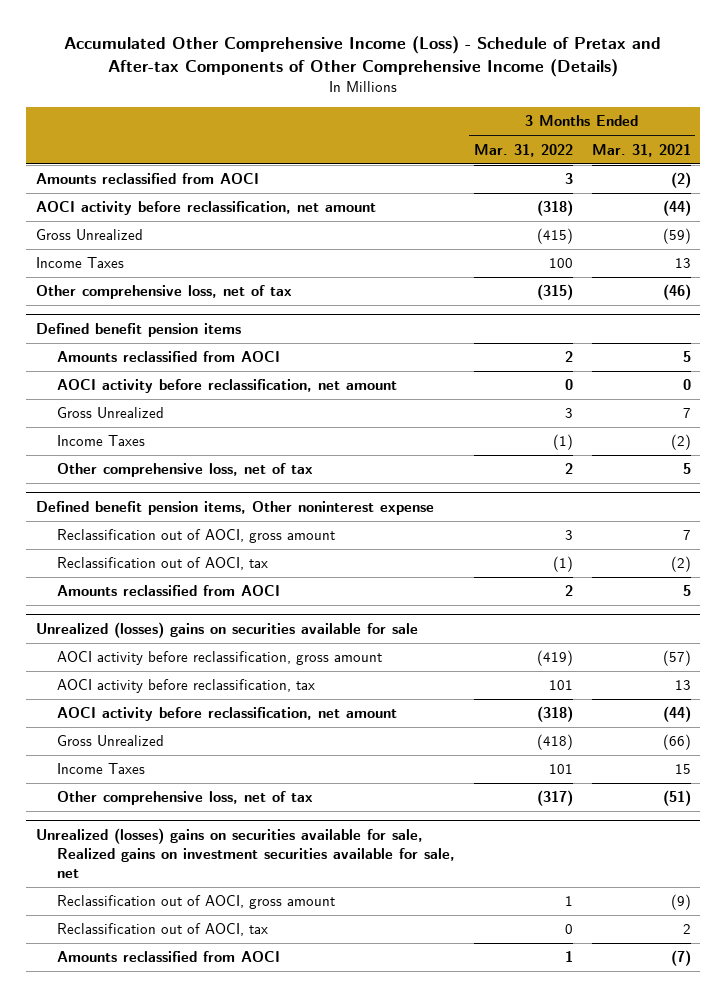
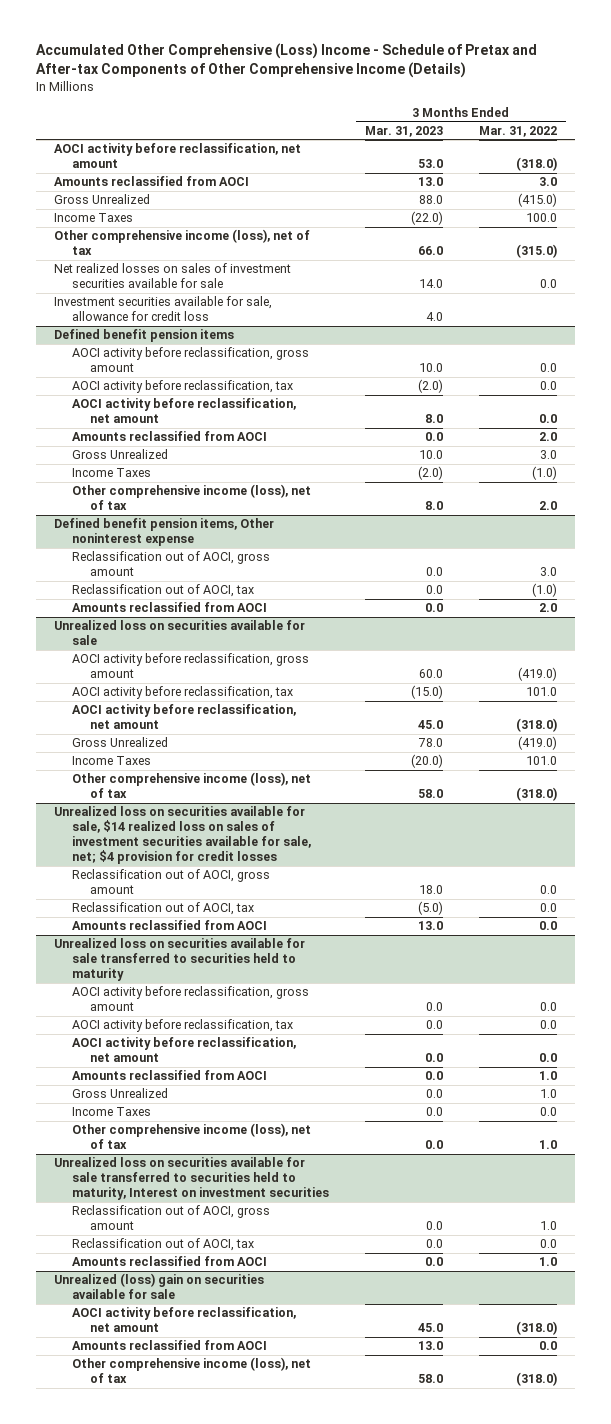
- Accumulated Other Comprehensive Income (Loss) - Schedule of Pretax and After-tax Components of Other Comprehensive Income (Details)
+ Accumulated Other Comprehensive (Loss) Income - Schedule of Pretax and After-tax Components of Other Comprehensive Income (Details)
- | 3 Months Ended Mar. 31, 2022 | 3 Months Ended Mar. 31, 2021
+ | 3 Months Ended Mar. 31, 2023 | 3 Months Ended Mar. 31, 2022
- Amounts reclassified from AOCI | 3 | (2)
- AOCI activity before reclassification, net amount | (318) | (44)
- Gross Unrealized | (415) | (59)
- Income Taxes | 100 | 13
- Other comprehensive loss, net of tax | (315) | (46)
+ AOCI activity before reclassification, net amount | 53.0 | (318.0)
+ Amounts reclassified from AOCI | 13.0 | 3.0
+ Gross Unrealized | 88.0 | (415.0)
+ Income Taxes | (22.0) | 100.0
+ Other comprehensive income (loss), net of tax | 66.0 | (315.0)
+ Net realized losses on sales of investment securities available for sale | 14.0 | 0.0
+ Investment securities available for sale, allowance for credit loss | 4.0 |
@ Defined benefit pension items
- Amounts reclassified from AOCI | 2 | 5
- AOCI activity before reclassification, net amount | 0 | 0
- Gross Unrealized | 3 | 7
- Income Taxes | (1) | (2)
- Other comprehensive loss, net of tax | 2 | 5
+ AOCI activity before reclassification, gross amount | 10.0 | 0.0
+ AOCI activity before reclassification, tax | (2.0) | 0.0
+ AOCI activity before reclassification, net amount | 8.0 | 0.0
+ Amounts reclassified from AOCI | 0.0 | 2.0
+ Gross Unrealized | 10.0 | 3.0
+ Income Taxes | (2.0) | (1.0)
+ Other comprehensive income (loss), net of tax | 8.0 | 2.0
@ Defined benefit pension items, Other noninterest expense
- Reclassification out of AOCI, gross amount | 3 | 7
- Reclassification out of AOCI, tax | (1) | (2)
- Amounts reclassified from AOCI | 2 | 5
- Unrealized (losses) gains on securities available for sale
- AOCI activity before reclassification, gross amount | (419) | (57)
- AOCI activity before reclassification, tax | 101 | 13
- AOCI activity before reclassification, net amount | (318) | (44)
- Gross Unrealized | (418) | (66)
- Income Taxes | 101 | 15
- Other comprehensive loss, net of tax | (317) | (51)
- Unrealized (losses) gains on securities available for sale, Realized gains on investment securities available for sale, net
- Reclassification out of AOCI, gross amount | 1 | (9)
- Reclassification out of AOCI, tax | 0 | 2
- Amounts reclassified from AOCI | 1 | (7)
@ Defined benefit pension items, Other noninterest expense
+ Reclassification out of AOCI, gross amount | 0.0 | 3.0
+ Reclassification out of AOCI, tax | 0.0 | (1.0)
+ Amounts reclassified from AOCI | 0.0 | 2.0
+ Unrealized loss on securities available for sale
+ AOCI activity before reclassification, gross amount | 60.0 | (419.0)
+ AOCI activity before reclassification, tax | (15.0) | 101.0
+ AOCI activity before reclassification, net amount | 45.0 | (318.0)
+ Gross Unrealized | 78.0 | (419.0)
+ Income Taxes | (20.0) | 101.0
+ Other comprehensive income (loss), net of tax | 58.0 | (318.0)
+ Unrealized loss on securities available for sale, $14 realized loss on sales of investment securities available for sale, net; $4 provision for credit losses
+ Reclassification out of AOCI, gross amount | 18.0 | 0.0
+ Reclassification out of AOCI, tax | (5.0) | 0.0
+ Amounts reclassified from AOCI | 13.0 | 0.0
+ Unrealized loss on securities available for sale transferred to securities held to maturity
+ AOCI activity before reclassification, gross amount | 0.0 | 0.0
+ AOCI activity before reclassification, tax | 0.0 | 0.0
+ AOCI activity before reclassification, net amount | 0.0 | 0.0
+ Amounts reclassified from AOCI | 0.0 | 1.0
+ Gross Unrealized | 0.0 | 1.0
+ Income Taxes | 0.0 | 0.0
+ Other comprehensive income (loss), net of tax | 0.0 | 1.0
+ Unrealized loss on securities available for sale transferred to securities held to maturity, Interest on investment securities
+ Reclassification out of AOCI, gross amount | 0.0 | 1.0
+ Reclassification out of AOCI, tax | 0.0 | 0.0
+ Amounts reclassified from AOCI | 0.0 | 1.0
+ Unrealized (loss) gain on securities available for sale
+ AOCI activity before reclassification, net amount | 45.0 | (318.0)
+ Amounts reclassified from AOCI | 13.0 | 0.0
+ Other comprehensive income (loss), net of tax | 58.0 | (318.0)

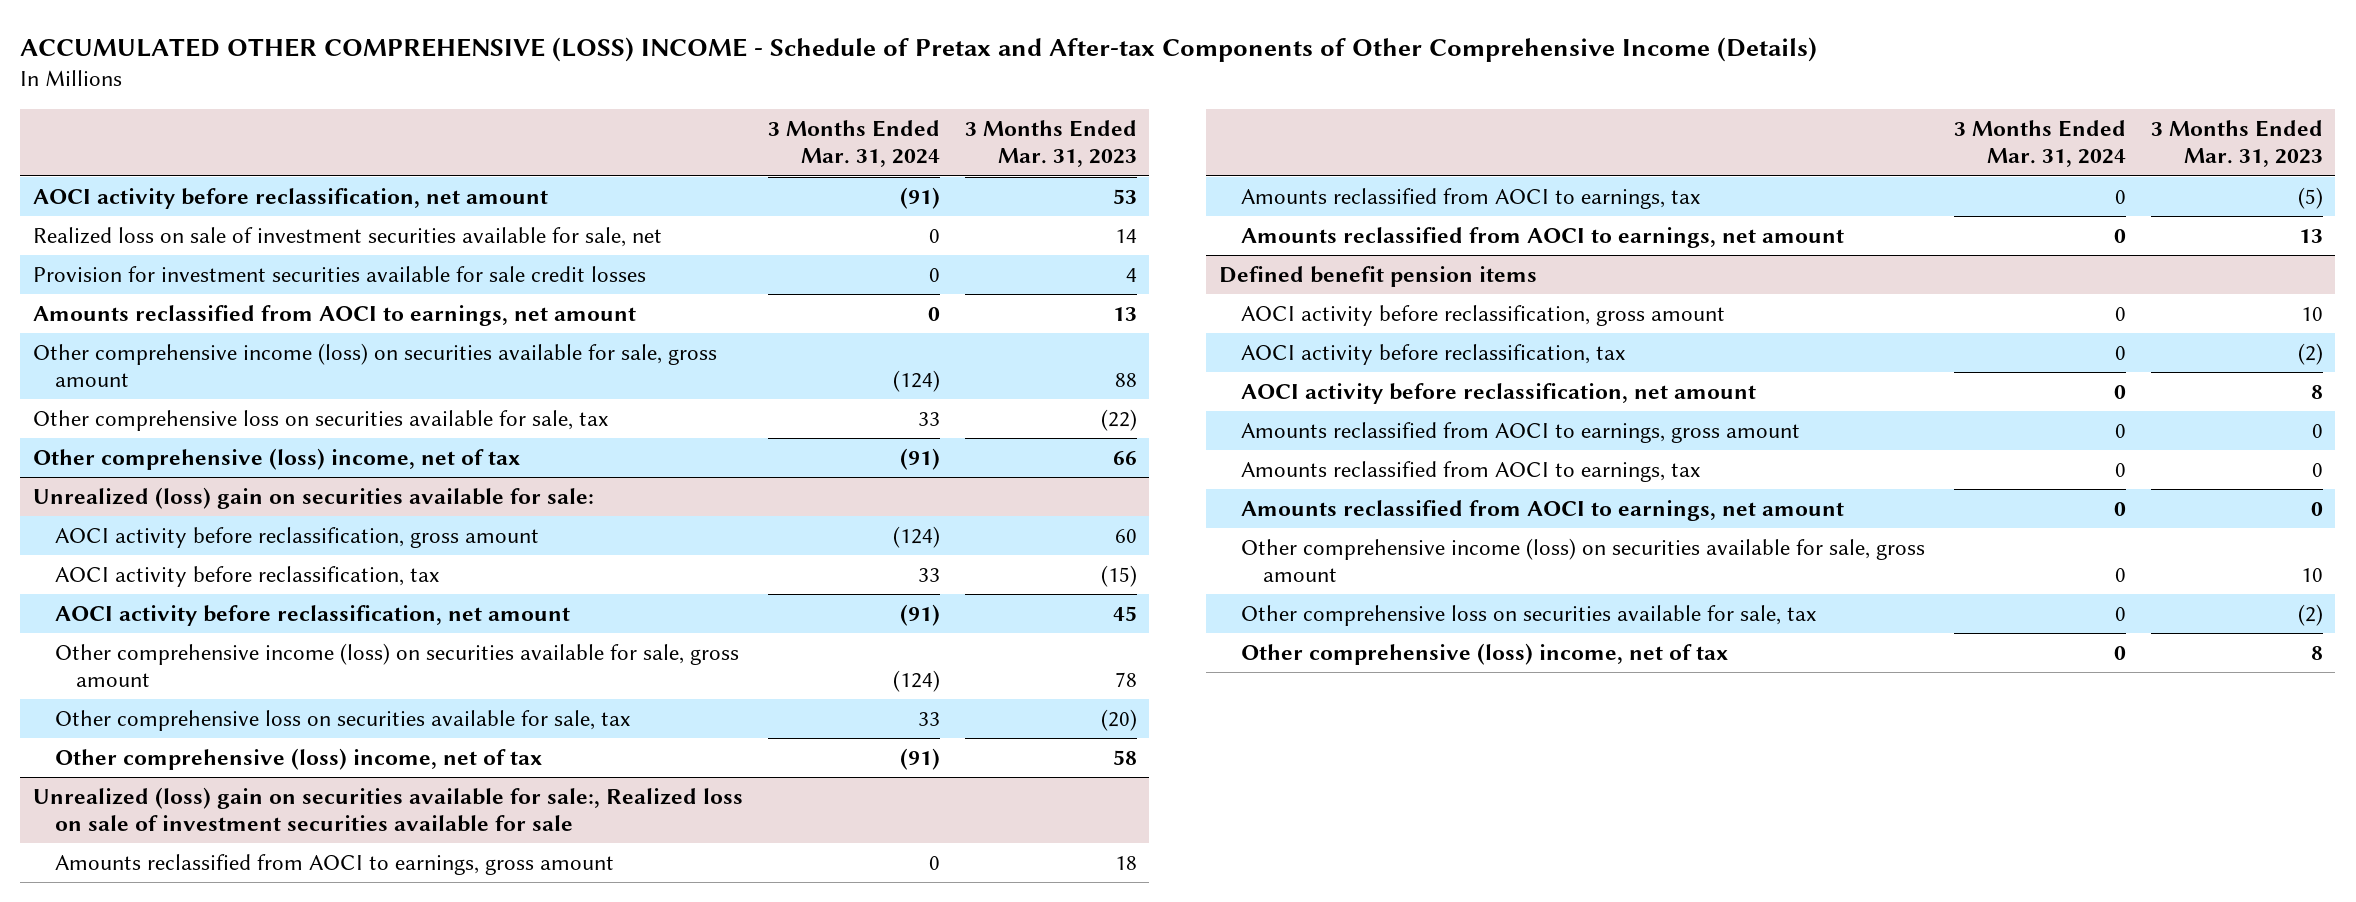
- Accumulated Other Comprehensive (Loss) Income - Schedule of Pretax and After-tax Components of Other Comprehensive Income (Details)
+ ACCUMULATED OTHER COMPREHENSIVE (LOSS) INCOME - Schedule of Pretax and After-tax Components of Other Comprehensive Income (Details)
- | 3 Months Ended Mar. 31, 2023 | 3 Months Ended Mar. 31, 2022
+ | 3 Months Ended Mar. 31, 2024 | 3 Months Ended Mar. 31, 2023
- AOCI activity before reclassification, net amount | 53.0 | (318.0)
- Amounts reclassified from AOCI | 13.0 | 3.0
- Gross Unrealized | 88.0 | (415.0)
- Income Taxes | (22.0) | 100.0
- Other comprehensive income (loss), net of tax | 66.0 | (315.0)
- Net realized losses on sales of investment securities available for sale | 14.0 | 0.0
- Investment securities available for sale, allowance for credit loss | 4.0 |
+ AOCI activity before reclassification, net amount | (91) | 53
+ Realized loss on sale of investment securities available for sale, net | 0 | 14
+ Provision for investment securities available for sale credit losses | 0 | 4
+ Amounts reclassified from AOCI to earnings, net amount | 0 | 13
+ Other comprehensive income (loss) on securities available for sale, gross amount | (124) | 88
+ Other comprehensive loss on securities available for sale, tax | 33 | (22)
+ Other comprehensive (loss) income, net of tax | (91) | 66
+ Unrealized (loss) gain on securities available for sale:
+ AOCI activity before reclassification, gross amount | (124) | 60
+ AOCI activity before reclassification, tax | 33 | (15)
+ AOCI activity before reclassification, net amount | (91) | 45
+ Other comprehensive income (loss) on securities available for sale, gross amount | (124) | 78
+ Other comprehensive loss on securities available for sale, tax | 33 | (20)
+ Other comprehensive (loss) income, net of tax | (91) | 58
+ Unrealized (loss) gain on securities available for sale:, Realized loss on sale of investment securities available for sale
+ Amounts reclassified from AOCI to earnings, gross amount | 0 | 18
+ Amounts reclassified from AOCI to earnings, tax | 0 | (5)
+ Amounts reclassified from AOCI to earnings, net amount | 0 | 13
@ Defined benefit pension items
- AOCI activity before reclassification, gross amount | 10.0 | 0.0
- AOCI activity before reclassification, tax | (2.0) | 0.0
- AOCI activity before reclassification, net amount | 8.0 | 0.0
- Amounts reclassified from AOCI | 0.0 | 2.0
- Gross Unrealized | 10.0 | 3.0
- Income Taxes | (2.0) | (1.0)
- Other comprehensive income (loss), net of tax | 8.0 | 2.0
- Defined benefit pension items, Other noninterest expense
- Reclassification out of AOCI, gross amount | 0.0 | 3.0
- Reclassification out of AOCI, tax | 0.0 | (1.0)
- Amounts reclassified from AOCI | 0.0 | 2.0
- Unrealized loss on securities available for sale
- AOCI activity before reclassification, gross amount | 60.0 | (419.0)
- AOCI activity before reclassification, tax | (15.0) | 101.0
- AOCI activity before reclassification, net amount | 45.0 | (318.0)
- Gross Unrealized | 78.0 | (419.0)
- Income Taxes | (20.0) | 101.0
- Other comprehensive income (loss), net of tax | 58.0 | (318.0)
- Unrealized loss on securities available for sale, $14 realized loss on sales of investment securities available for sale, net; $4 provision for credit losses
- Reclassification out of AOCI, gross amount | 18.0 | 0.0
- Reclassification out of AOCI, tax | (5.0) | 0.0
- Amounts reclassified from AOCI | 13.0 | 0.0
- Unrealized loss on securities available for sale transferred to securities held to maturity
- AOCI activity before reclassification, gross amount | 0.0 | 0.0
- AOCI activity before reclassification, tax | 0.0 | 0.0
- AOCI activity before reclassification, net amount | 0.0 | 0.0
- Amounts reclassified from AOCI | 0.0 | 1.0
- Gross Unrealized | 0.0 | 1.0
- Income Taxes | 0.0 | 0.0
- Other comprehensive income (loss), net of tax | 0.0 | 1.0
- Unrealized loss on securities available for sale transferred to securities held to maturity, Interest on investment securities
- Reclassification out of AOCI, gross amount | 0.0 | 1.0
- Reclassification out of AOCI, tax | 0.0 | 0.0
- Amounts reclassified from AOCI | 0.0 | 1.0
- Unrealized (loss) gain on securities available for sale
- AOCI activity before reclassification, net amount | 45.0 | (318.0)
- Amounts reclassified from AOCI | 13.0 | 0.0
- Other comprehensive income (loss), net of tax | 58.0 | (318.0)
@ Defined benefit pension items
+ AOCI activity before reclassification, gross amount | 0 | 10
+ AOCI activity before reclassification, tax | 0 | (2)
+ AOCI activity before reclassification, net amount | 0 | 8
+ Amounts reclassified from AOCI to earnings, gross amount | 0 | 0
+ Amounts reclassified from AOCI to earnings, tax | 0 | 0
+ Amounts reclassified from AOCI to earnings, net amount | 0 | 0
+ Other comprehensive income (loss) on securities available for sale, gross amount | 0 | 10
+ Other comprehensive loss on securities available for sale, tax | 0 | (2)
+ Other comprehensive (loss) income, net of tax | 0 | 8

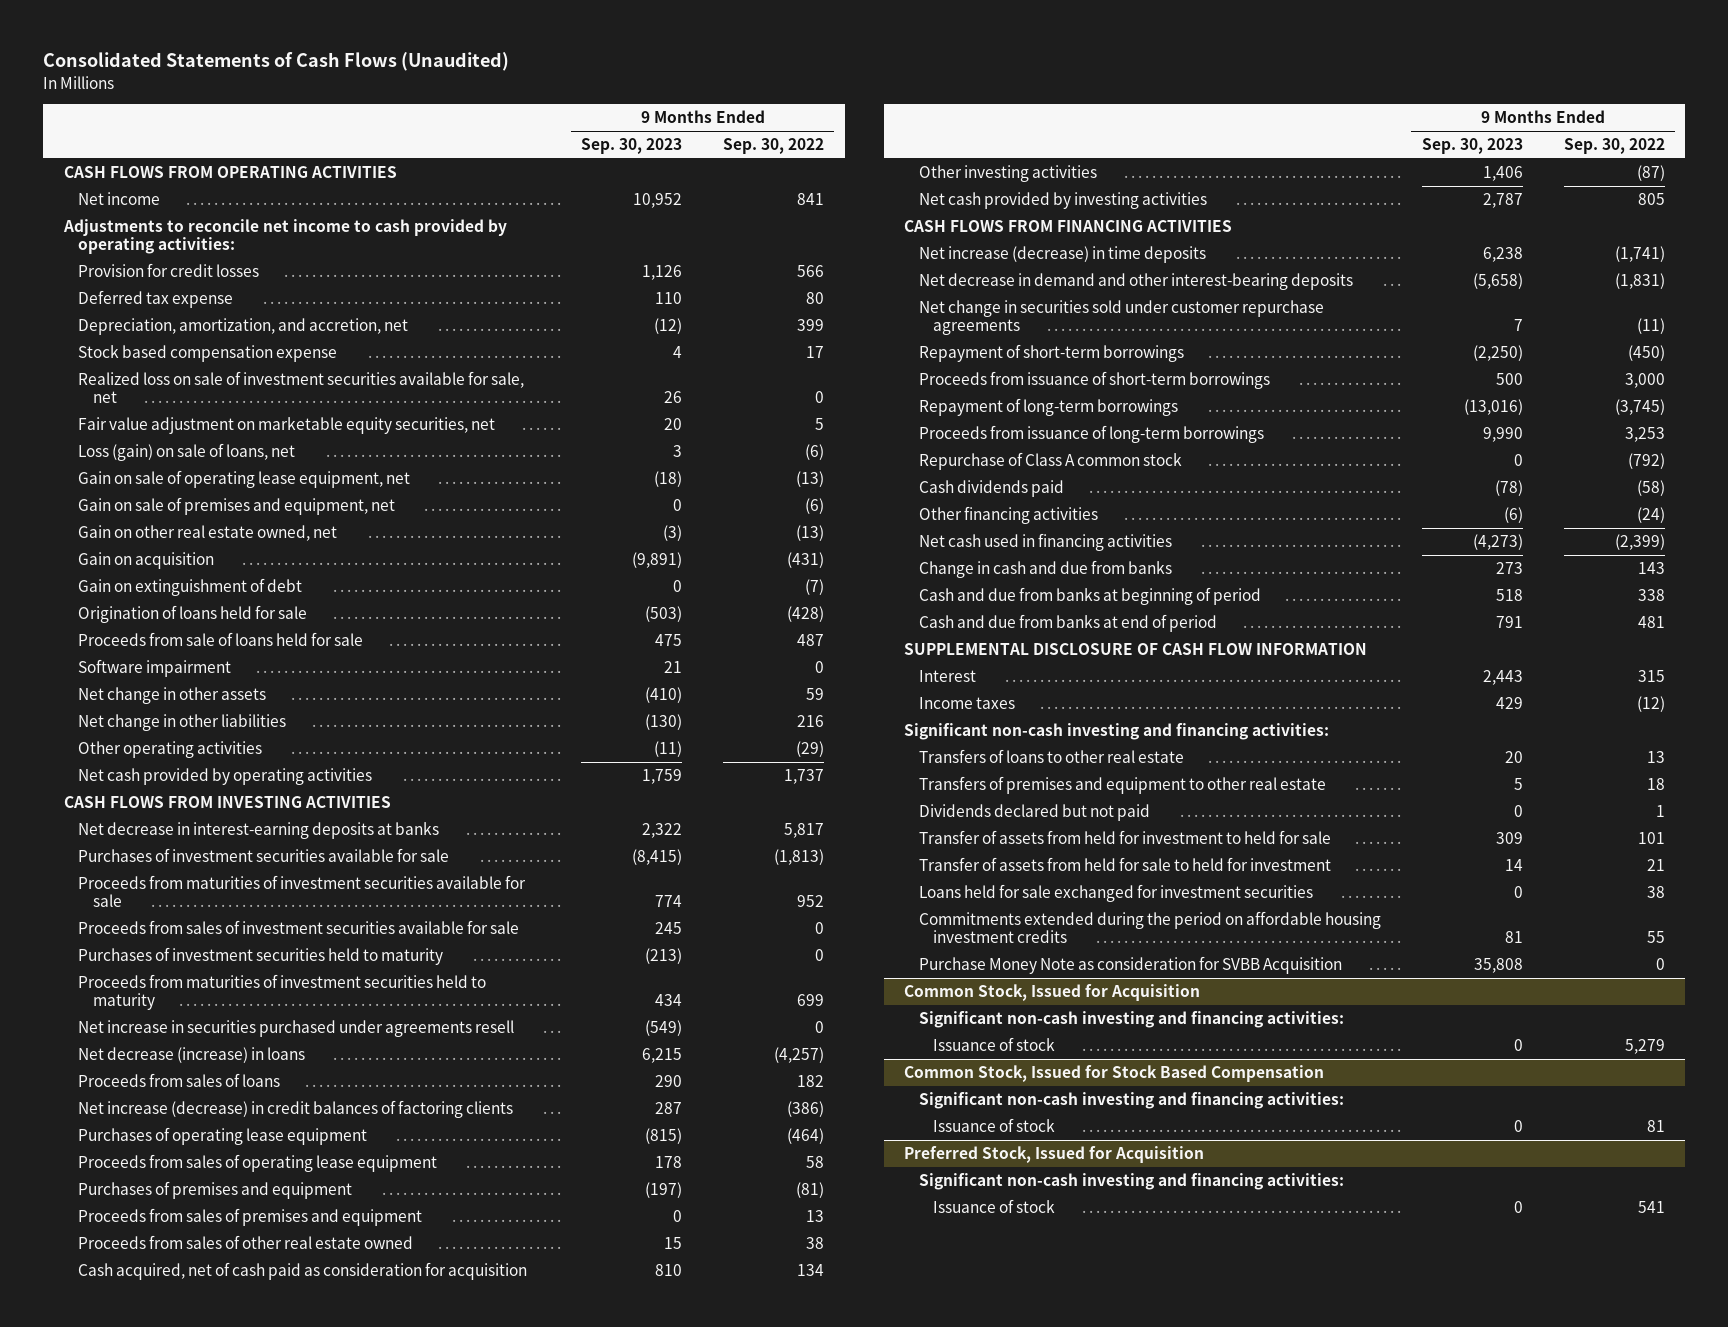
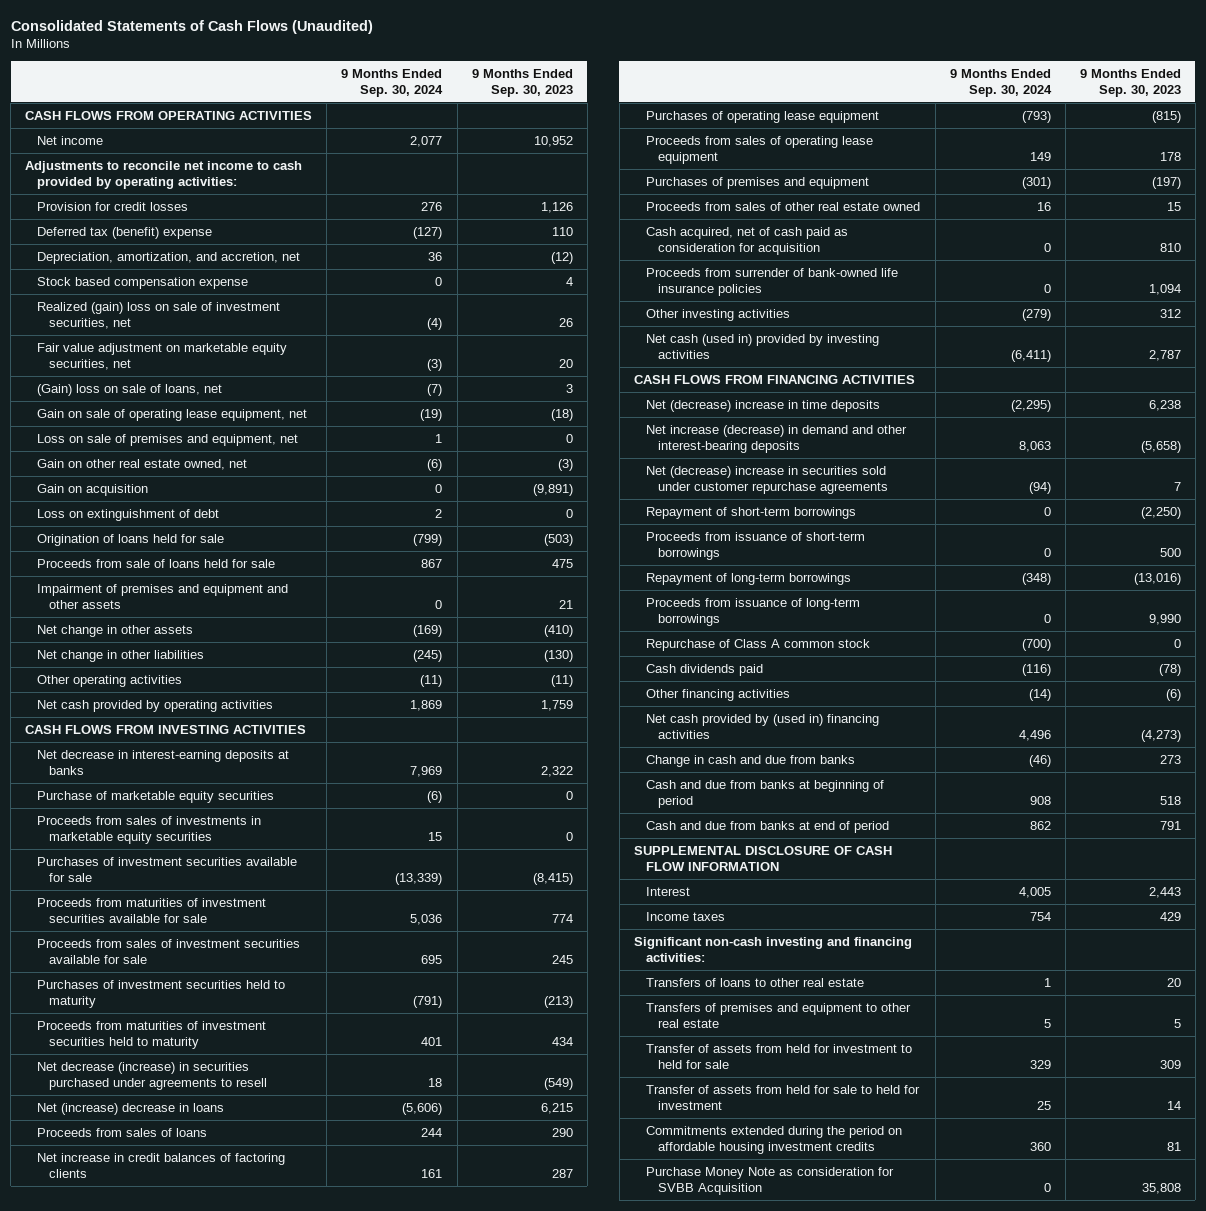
- | 9 Months Ended Sep. 30, 2023 | 9 Months Ended Sep. 30, 2022
+ | 9 Months Ended Sep. 30, 2024 | 9 Months Ended Sep. 30, 2023
- Deferred tax expense | 110 | 80
+ Deferred tax (benefit) expense | (127) | 110
- Realized loss on sale of investment securities available for sale, net | 26 | 0
+ Realized (gain) loss on sale of investment securities, net | (4) | 26
- Loss (gain) on sale of loans, net | 3 | (6)
+ (Gain) loss on sale of loans, net | (7) | 3
- Gain on sale of premises and equipment, net | 0 | (6)
+ Loss on sale of premises and equipment, net | 1 | 0
- Gain on extinguishment of debt | 0 | (7)
+ Loss on extinguishment of debt | 2 | 0
- Software impairment | 21 | 0
+ Impairment of premises and equipment and other assets | 0 | 21
+ Purchase of marketable equity securities | (6) | 0
+ Proceeds from sales of investments in marketable equity securities | 15 | 0
- Net increase in securities purchased under agreements resell | (549) | 0
- Net decrease (increase) in loans | 6,215 | (4,257)
+ Net decrease (increase) in securities purchased under agreements to resell | 18 | (549)
+ Net (increase) decrease in loans | (5,606) | 6,215
- Net increase (decrease) in credit balances of factoring clients | 287 | (386)
+ Net increase in credit balances of factoring clients | 161 | 287
- Proceeds from sales of premises and equipment | 0 | 13
- Other investing activities | 1,406 | (87)
- Net cash provided by investing activities | 2,787 | 805
+ Proceeds from surrender of bank-owned life insurance policies | 0 | 1,094
+ Other investing activities | (279) | 312
+ Net cash (used in) provided by investing activities | (6,411) | 2,787
- Net increase (decrease) in time deposits | 6,238 | (1,741)
- Net decrease in demand and other interest-bearing deposits | (5,658) | (1,831)
- Net change in securities sold under customer repurchase agreements | 7 | (11)
+ Net (decrease) increase in time deposits | (2,295) | 6,238
+ Net increase (decrease) in demand and other interest-bearing deposits | 8,063 | (5,658)
+ Net (decrease) increase in securities sold under customer repurchase agreements | (94) | 7
- Net cash used in financing activities | (4,273) | (2,399)
+ Net cash provided by (used in) financing activities | 4,496 | (4,273)
- Dividends declared but not paid | 0 | 1
- Loans held for sale exchanged for investment securities | 0 | 38
- Common Stock, Issued for Acquisition
- Significant non-cash investing and financing activities:
- Issuance of stock | 0 | 5,279
- Common Stock, Issued for Stock Based Compensation
- Significant non-cash investing and financing activities:
- Issuance of stock | 0 | 81
- Preferred Stock, Issued for Acquisition
- Significant non-cash investing and financing activities:
- Issuance of stock | 0 | 541

